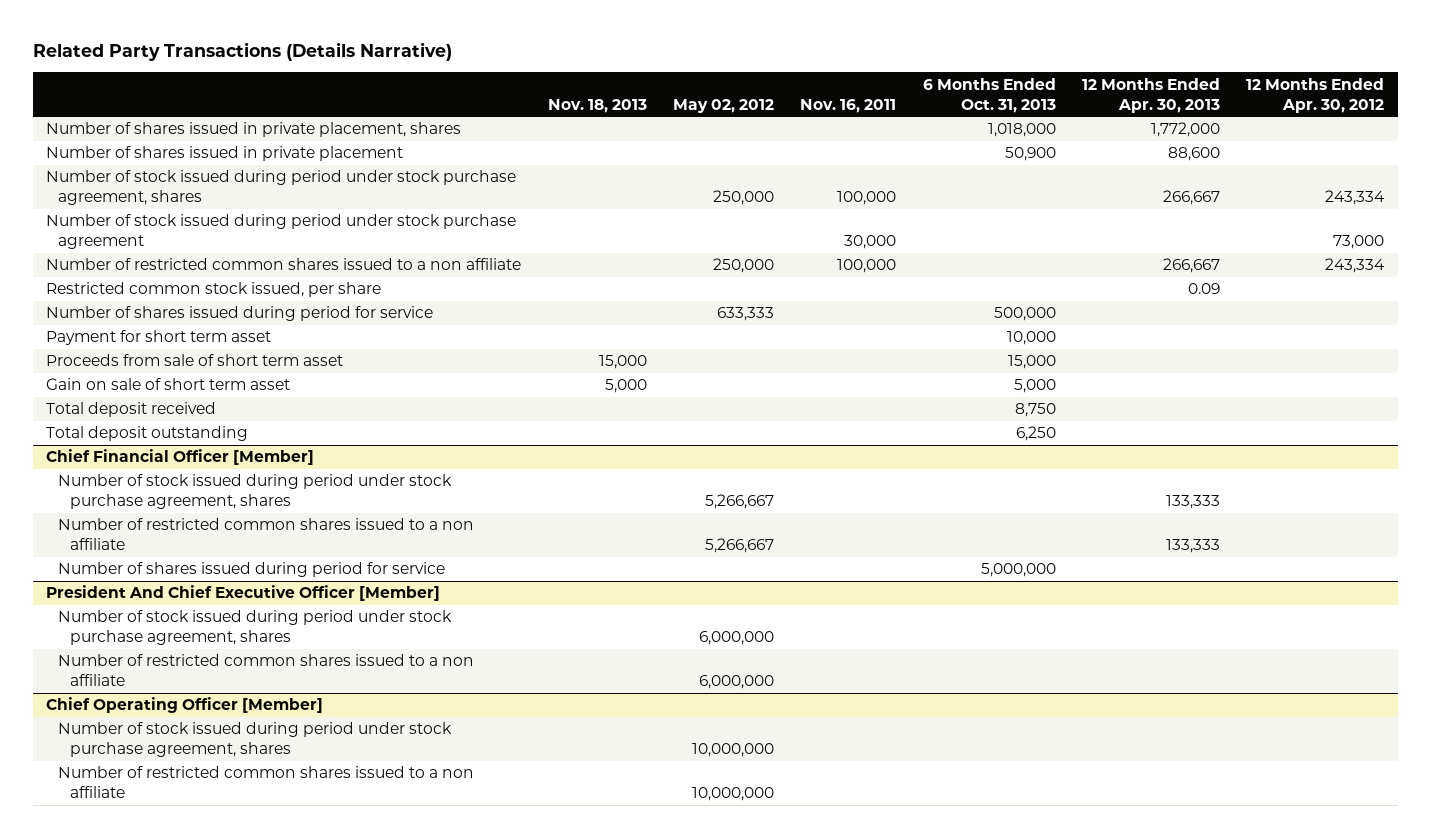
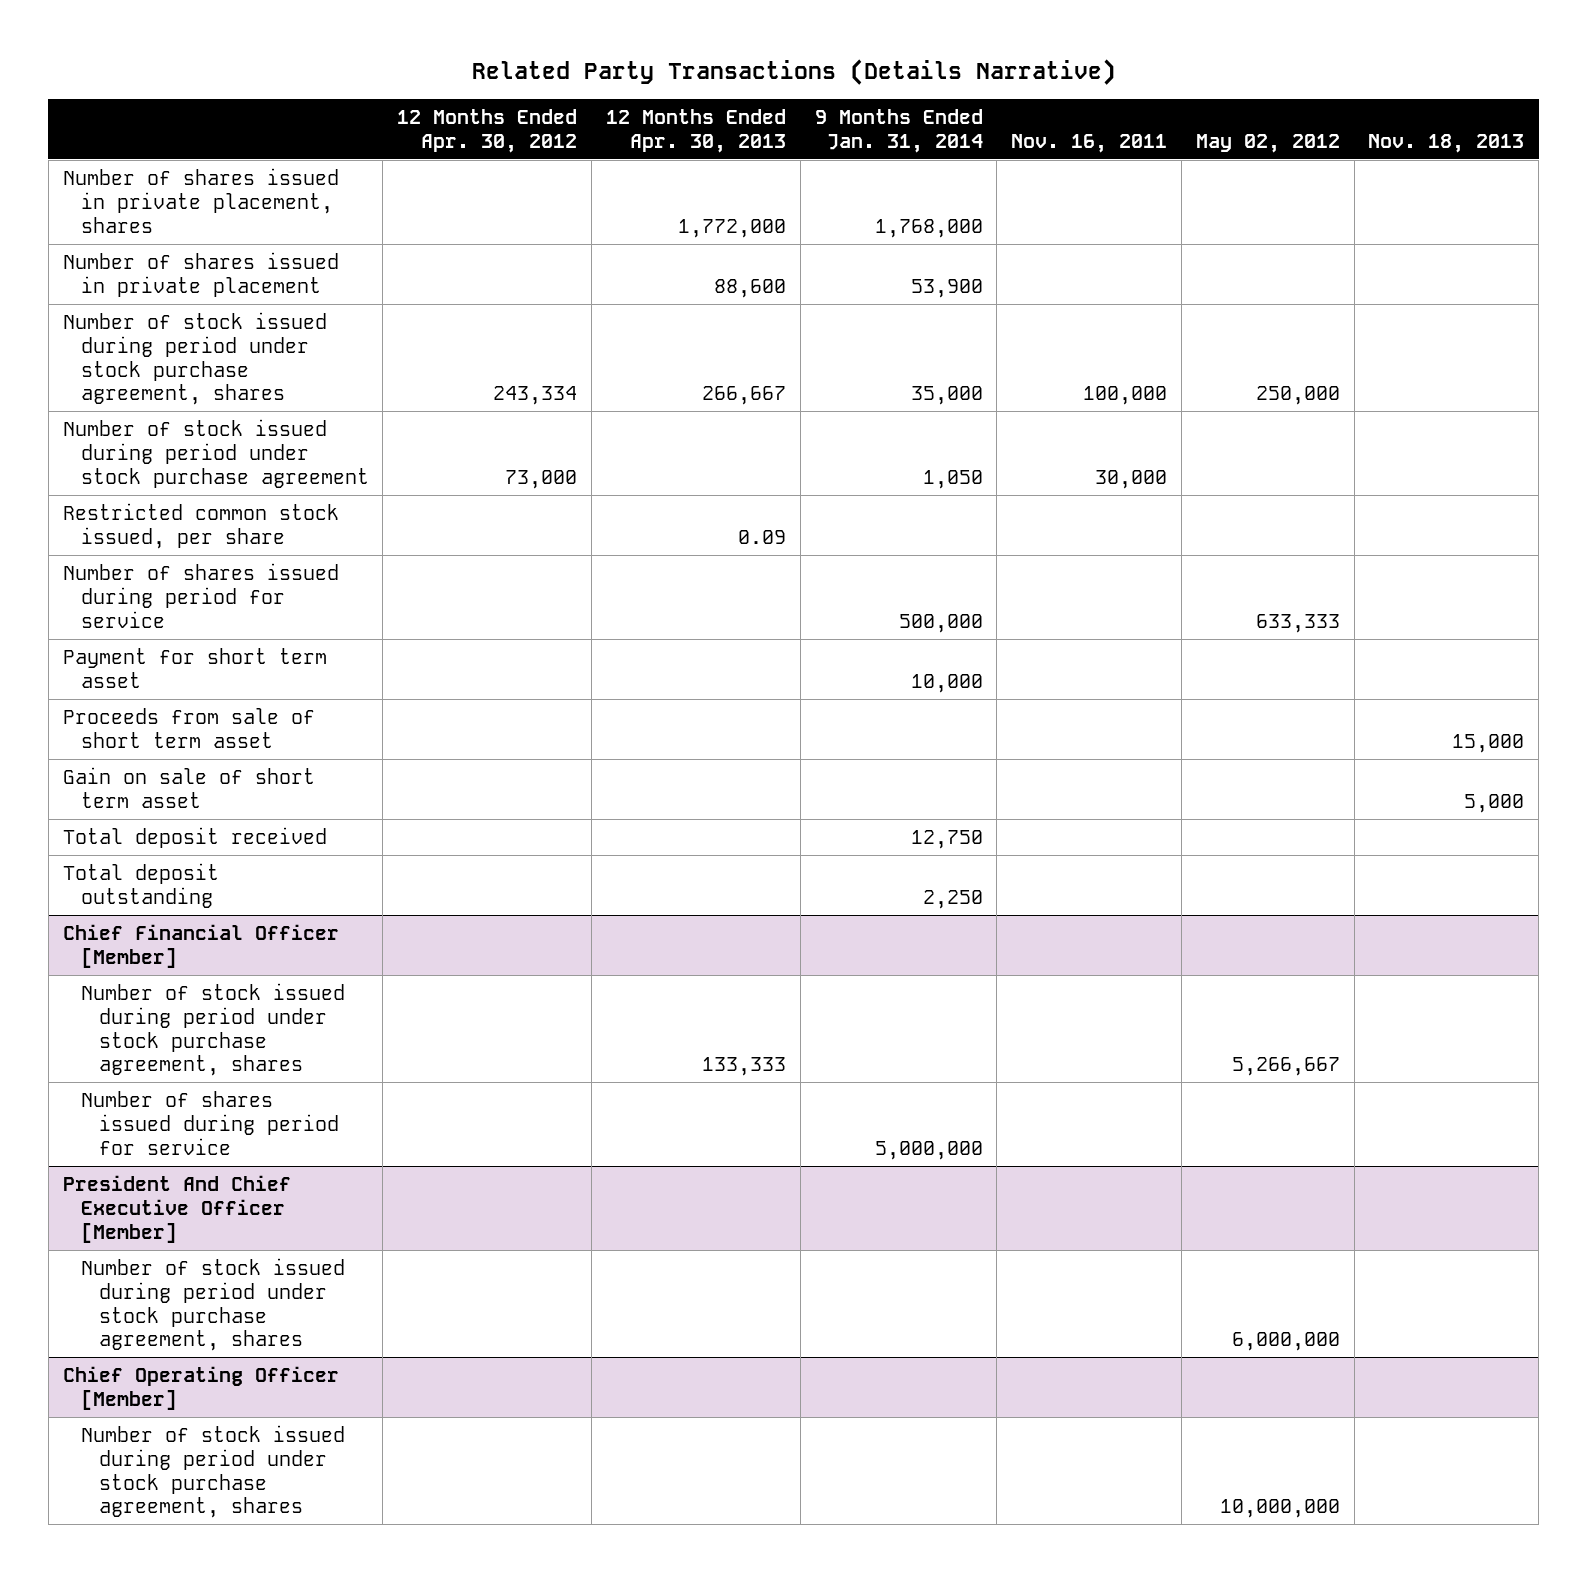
- | Nov. 18, 2013 | May 02, 2012 | Nov. 16, 2011 | 6 Months Ended Oct. 31, 2013 | 12 Months Ended Apr. 30, 2013 | 12 Months Ended Apr. 30, 2012
+ | 12 Months Ended Apr. 30, 2012 | 12 Months Ended Apr. 30, 2013 | 9 Months Ended Jan. 31, 2014 | Nov. 16, 2011 | May 02, 2012 | Nov. 18, 2013
- Number of restricted common shares issued to a non affiliate | | 250,000 | 100,000 | | 266,667 | 243,334
@ Chief Financial Officer [Member]
- Number of restricted common shares issued to a non affiliate | | 5,266,667 | | | 133,333 |
@ President And Chief Executive Officer [Member]
- Number of restricted common shares issued to a non affiliate | | 6,000,000 | | | |
@ Chief Operating Officer [Member]
- Number of restricted common shares issued to a non affiliate | | 10,000,000 | | | |

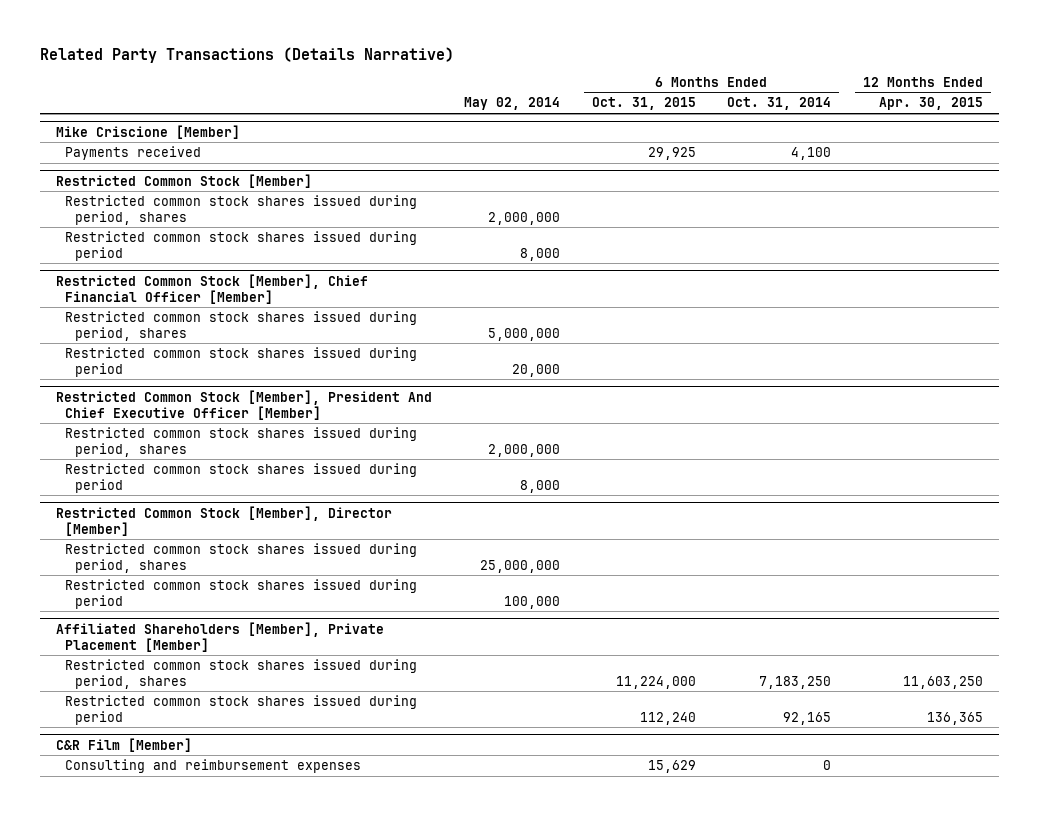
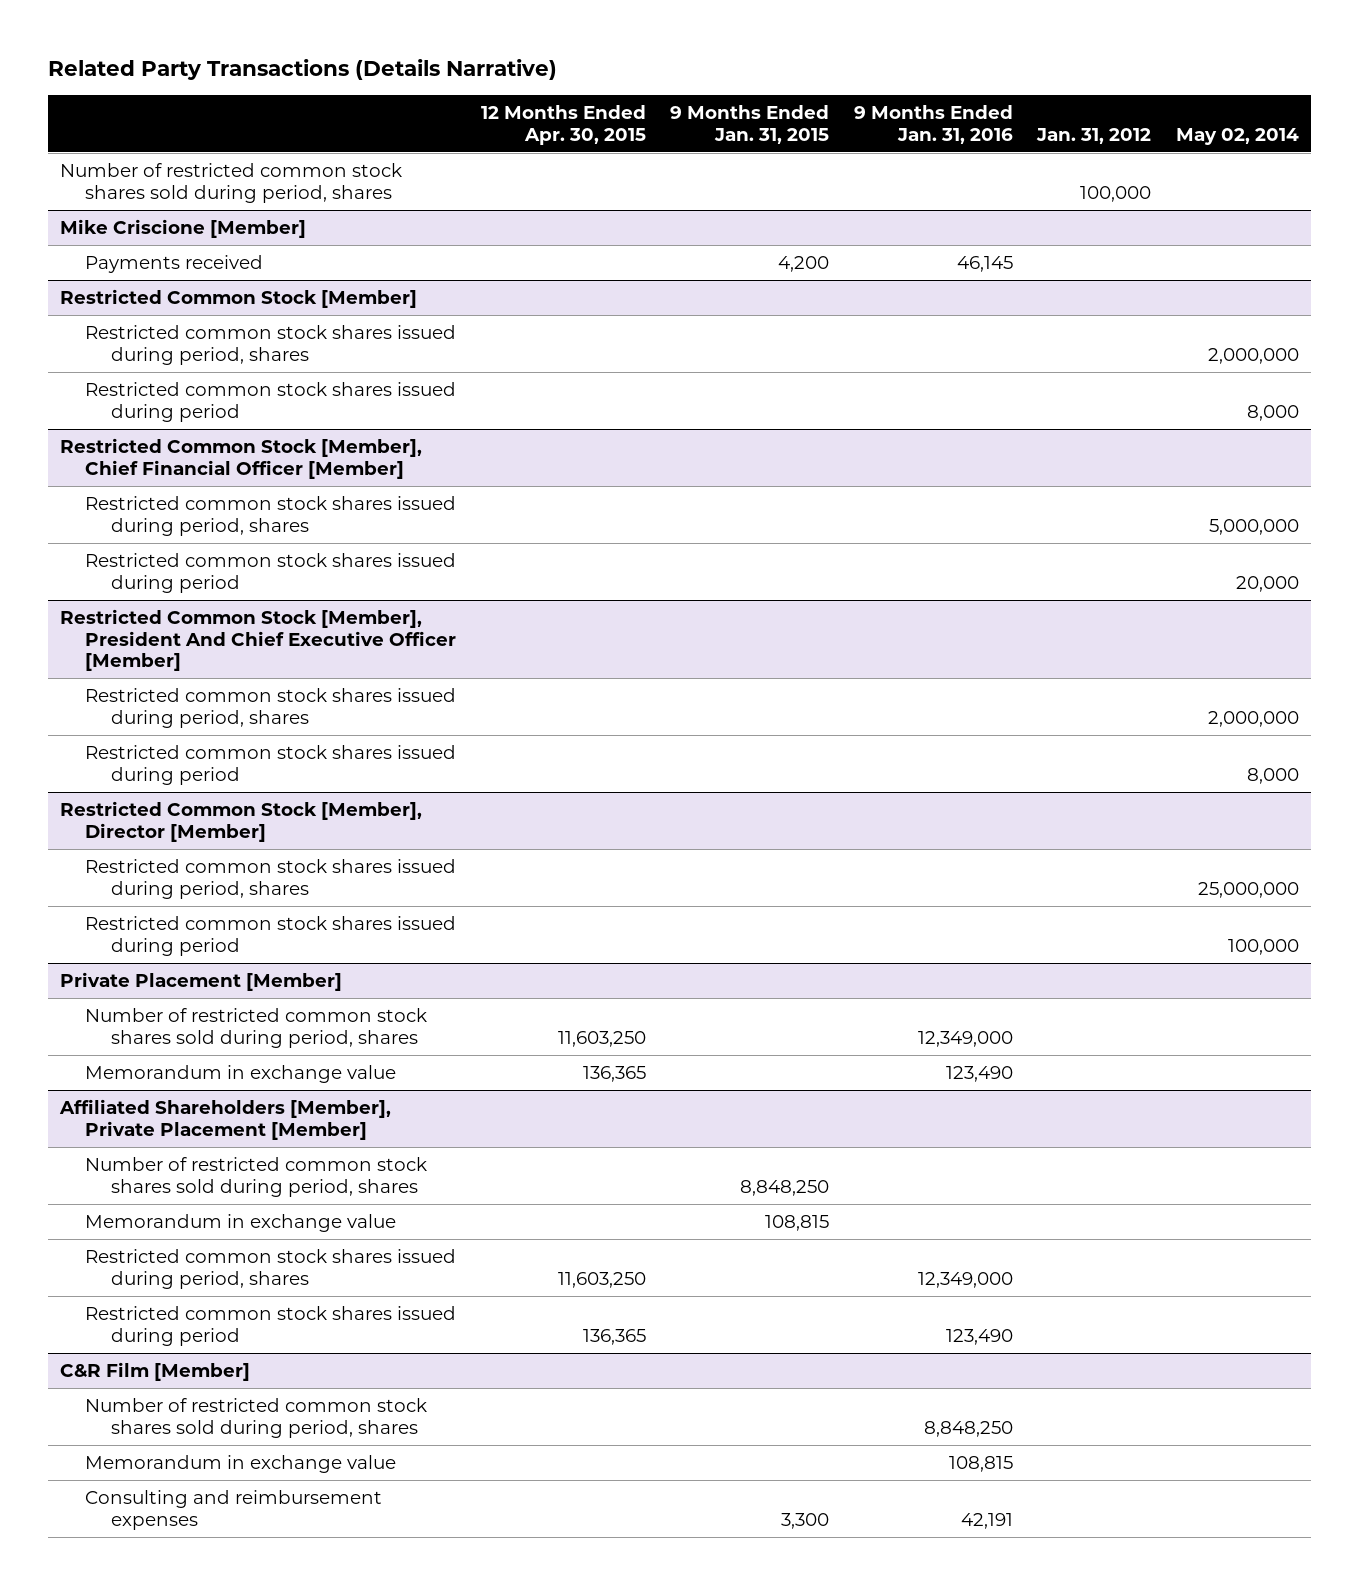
- | May 02, 2014 | 6 Months Ended Oct. 31, 2015 | 6 Months Ended Oct. 31, 2014 | 12 Months Ended Apr. 30, 2015
+ | 12 Months Ended Apr. 30, 2015 | 9 Months Ended Jan. 31, 2015 | 9 Months Ended Jan. 31, 2016 | Jan. 31, 2012 | May 02, 2014
+ Number of restricted common stock shares sold during period, shares | | | | 100,000 |
+ Private Placement [Member]
+ Number of restricted common stock shares sold during period, shares | 11,603,250 | | 12,349,000 | |
+ Memorandum in exchange value | 136,365 | | 123,490 | |
@ Affiliated Shareholders [Member], Private Placement [Member]
+ Number of restricted common stock shares sold during period, shares | | 8,848,250 | | |
+ Memorandum in exchange value | | 108,815 | | |
@ C&R Film [Member]
+ Number of restricted common stock shares sold during period, shares | | | 8,848,250 | |
+ Memorandum in exchange value | | | 108,815 | |

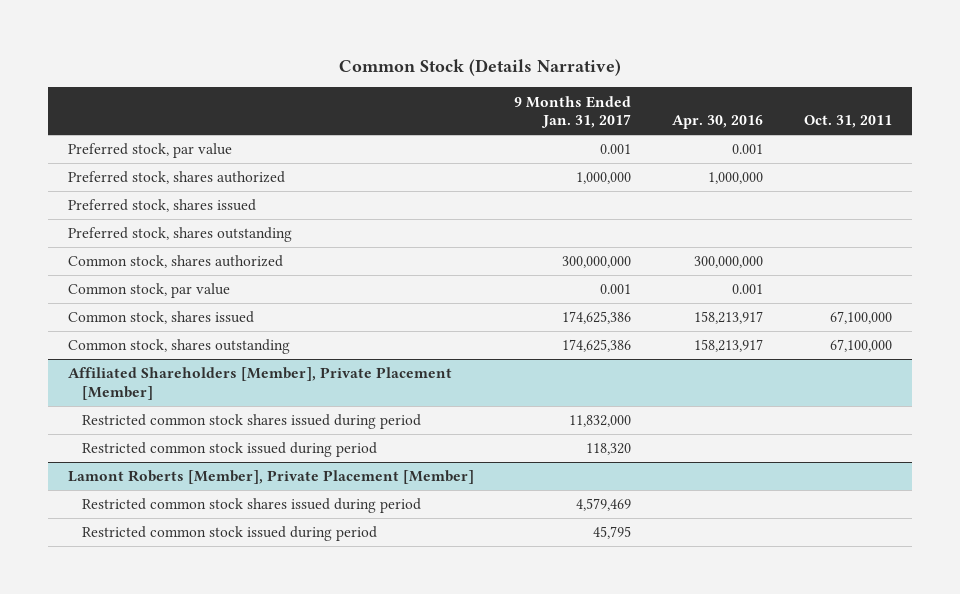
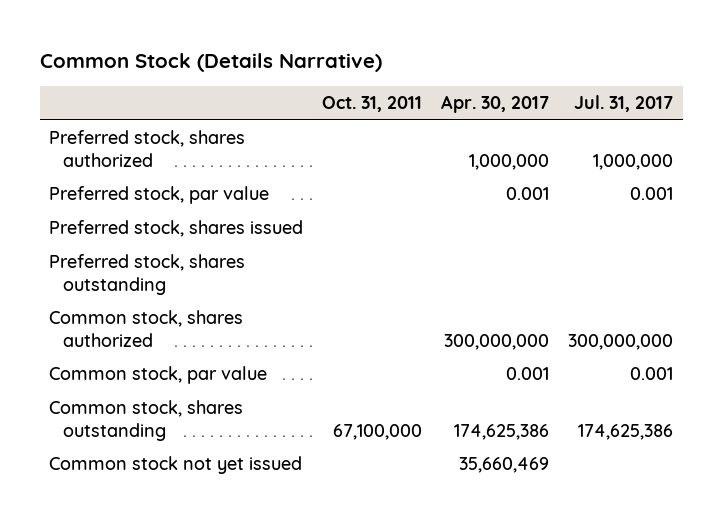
- | 9 Months Ended Jan. 31, 2017 | Apr. 30, 2016 | Oct. 31, 2011
+ | Oct. 31, 2011 | Apr. 30, 2017 | Jul. 31, 2017
moved down: Preferred stock, par value | | 0.001 | 0.001
- Common stock, shares issued | 174,625,386 | 158,213,917 | 67,100,000
- Affiliated Shareholders [Member], Private Placement [Member]
- Restricted common stock shares issued during period | 11,832,000 | |
- Restricted common stock issued during period | 118,320 | |
- Lamont Roberts [Member], Private Placement [Member]
- Restricted common stock shares issued during period | 4,579,469 | |
- Restricted common stock issued during period | 45,795 | |
+ Common stock not yet issued | | 35,660,469 |

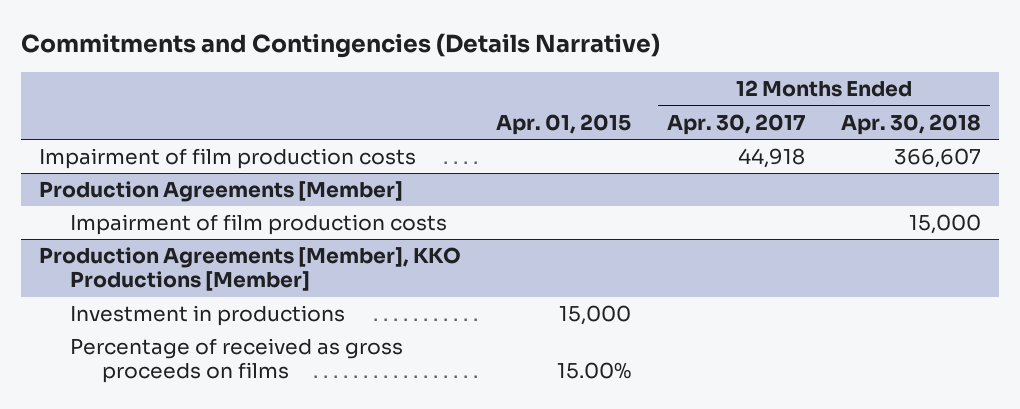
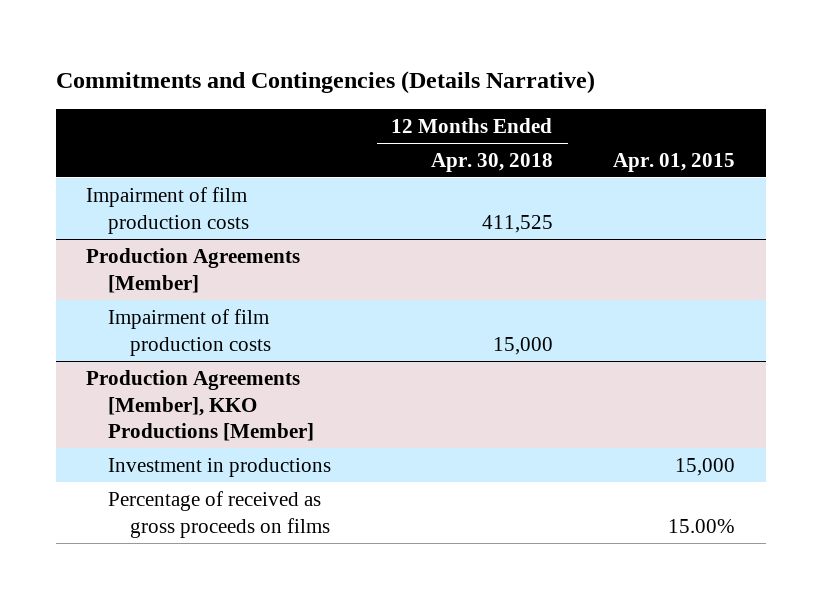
- | Apr. 01, 2015 | 12 Months Ended Apr. 30, 2017 | 12 Months Ended Apr. 30, 2018
+ | 12 Months Ended Apr. 30, 2018 | Apr. 01, 2015
- Impairment of film production costs | | 44,918 | 366,607
+ Impairment of film production costs | 411,525 |

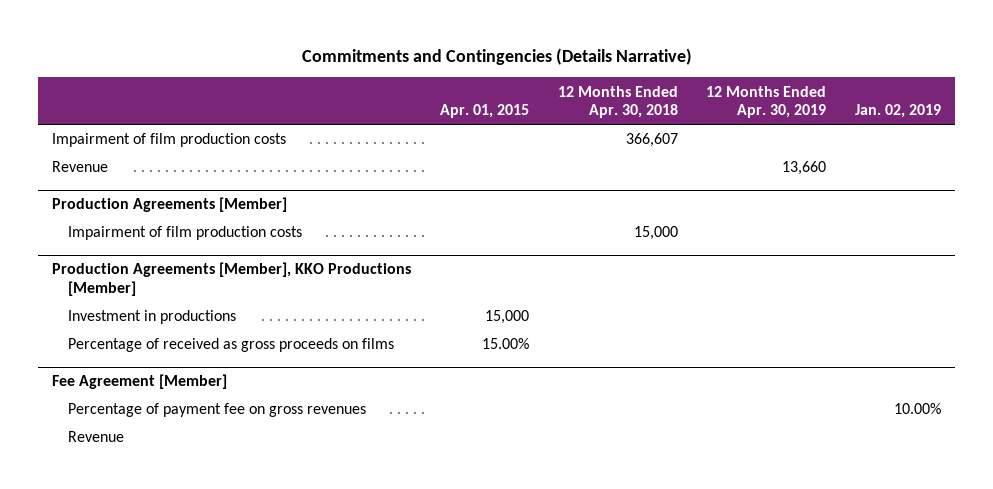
- | 12 Months Ended Apr. 30, 2018 | Apr. 01, 2015
+ | Apr. 01, 2015 | 12 Months Ended Apr. 30, 2018 | 12 Months Ended Apr. 30, 2019 | Jan. 02, 2019
- Impairment of film production costs | 411,525 |
+ Impairment of film production costs | | 366,607 | |
+ Revenue | | | 13,660 |
+ Fee Agreement [Member]
+ Percentage of payment fee on gross revenues | | | | 10.00%
+ Revenue

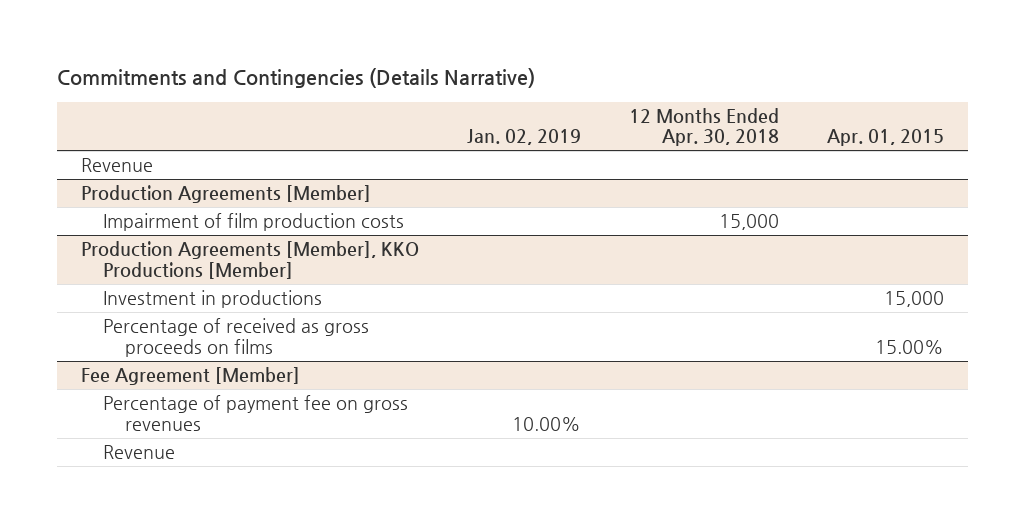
- | Apr. 01, 2015 | 12 Months Ended Apr. 30, 2018 | 12 Months Ended Apr. 30, 2019 | Jan. 02, 2019
+ | Jan. 02, 2019 | 12 Months Ended Apr. 30, 2018 | Apr. 01, 2015
- Impairment of film production costs | | 366,607 | |

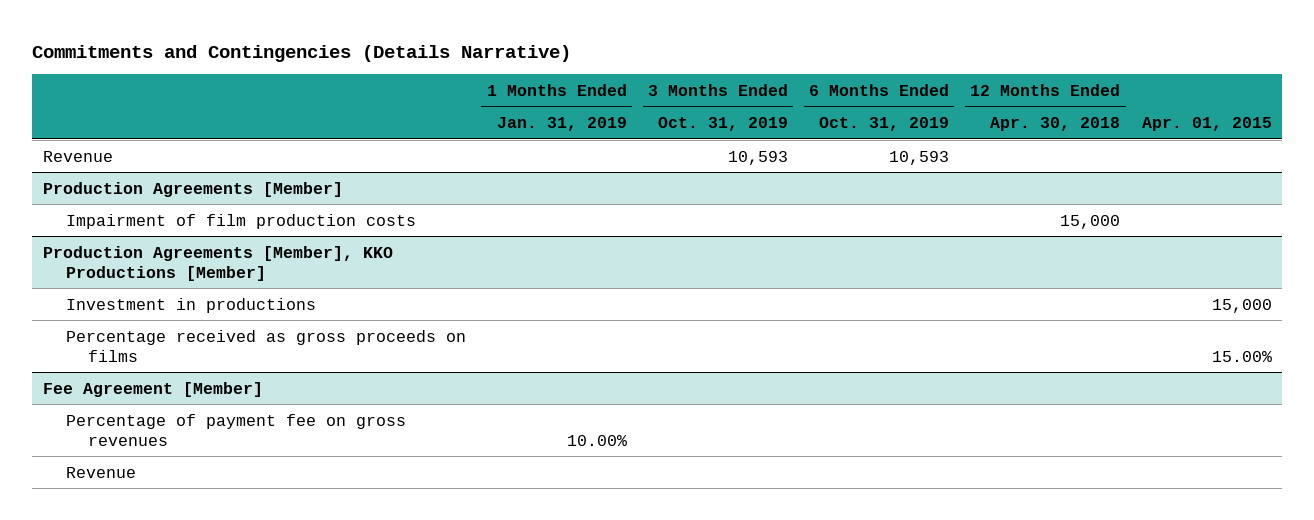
- | Jan. 02, 2019 | 12 Months Ended Apr. 30, 2018 | Apr. 01, 2015
+ | 1 Months Ended Jan. 31, 2019 | 3 Months Ended Oct. 31, 2019 | 6 Months Ended Oct. 31, 2019 | 12 Months Ended Apr. 30, 2018 | Apr. 01, 2015
@ Production Agreements [Member], KKO Productions [Member]
- Percentage of received as gross proceeds on films | | | 15.00%
+ Percentage received as gross proceeds on films | | | | | 15.00%

